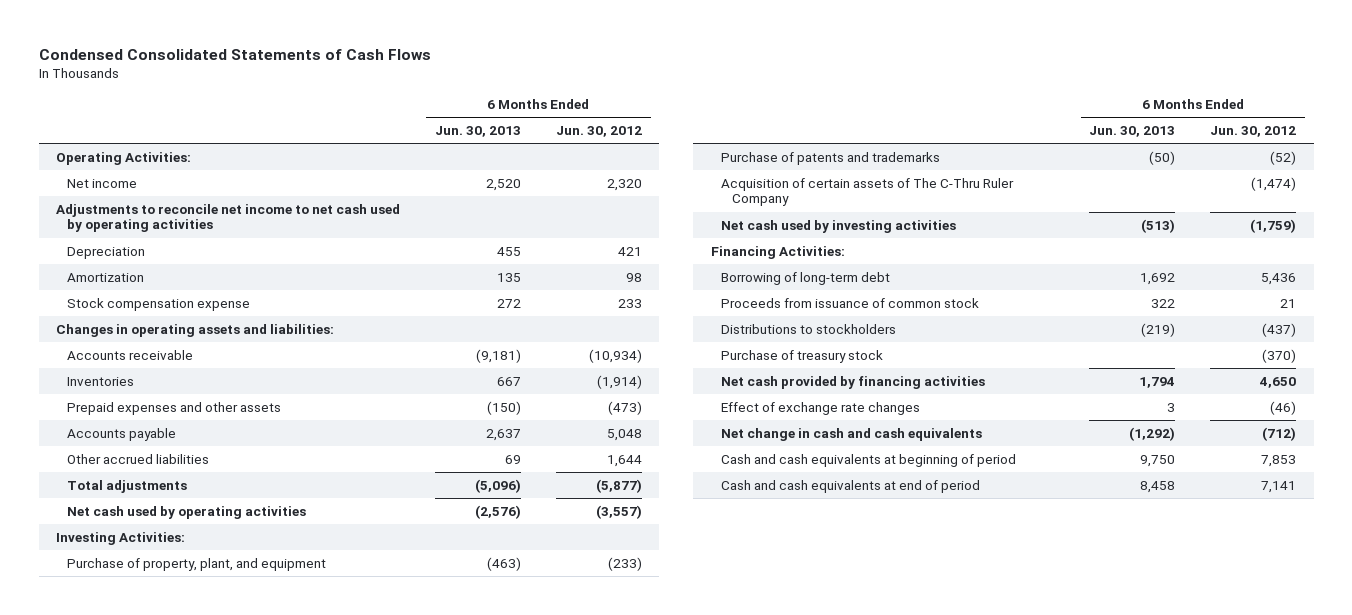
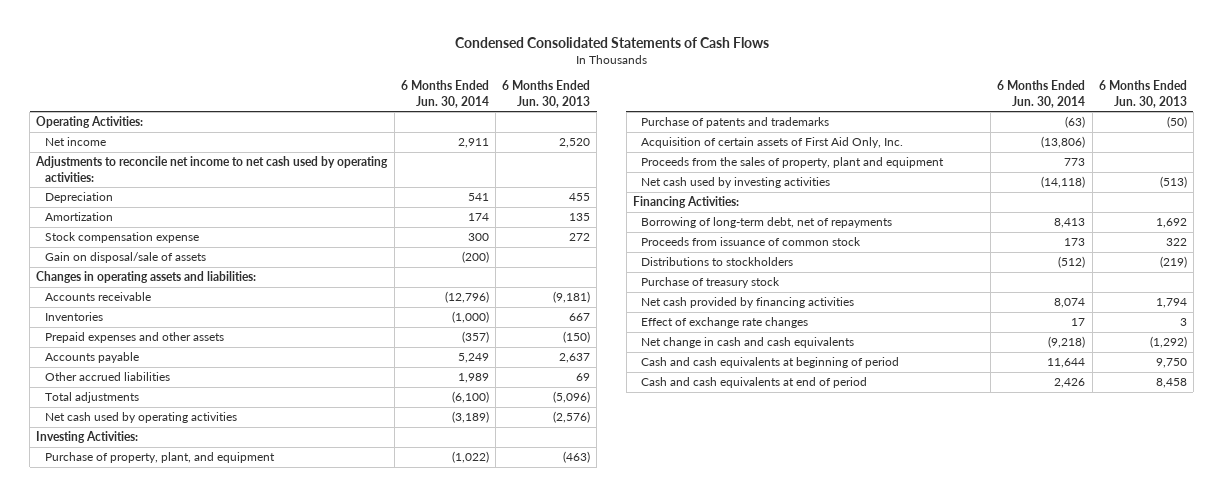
- | 6 Months Ended Jun. 30, 2013 | 6 Months Ended Jun. 30, 2012
+ | 6 Months Ended Jun. 30, 2014 | 6 Months Ended Jun. 30, 2013
- Adjustments to reconcile net income to net cash used by operating activities
+ Adjustments to reconcile net income to net cash used by operating activities:
+ Gain on disposal/sale of assets | (200) |
- Acquisition of certain assets of The C-Thru Ruler Company | | (1,474)
+ Acquisition of certain assets of First Aid Only, Inc. | (13,806) |
+ Proceeds from the sales of property, plant and equipment | 773 |
- Borrowing of long-term debt | 1,692 | 5,436
+ Borrowing of long-term debt, net of repayments | 8,413 | 1,692

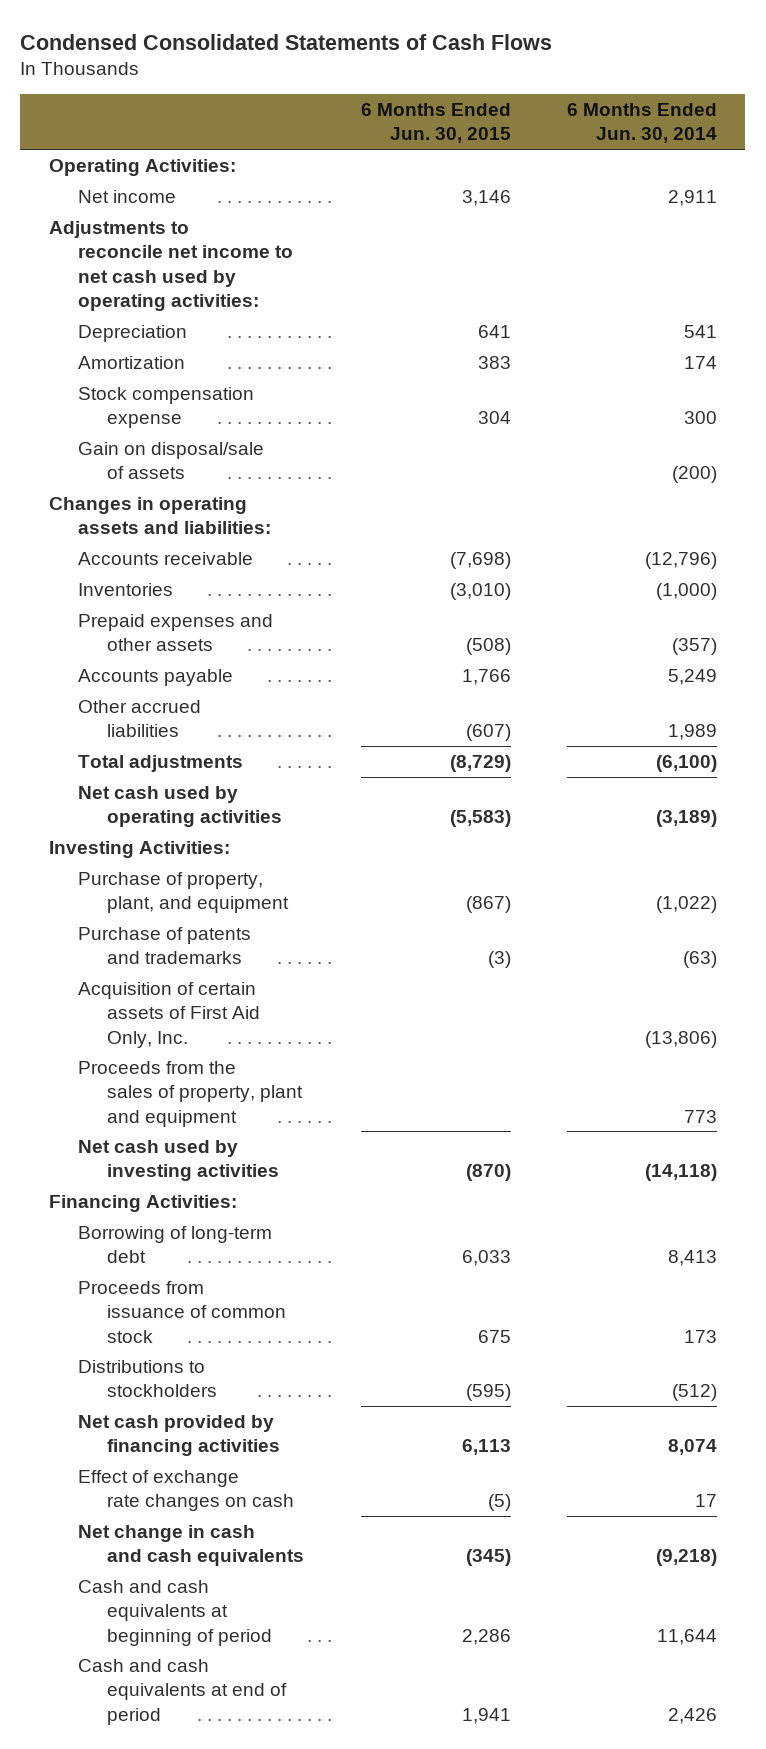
- | 6 Months Ended Jun. 30, 2014 | 6 Months Ended Jun. 30, 2013
+ | 6 Months Ended Jun. 30, 2015 | 6 Months Ended Jun. 30, 2014
- Borrowing of long-term debt, net of repayments | 8,413 | 1,692
+ Borrowing of long-term debt | 6,033 | 8,413
- Purchase of treasury stock
- Effect of exchange rate changes | 17 | 3
+ Effect of exchange rate changes on cash | (5) | 17

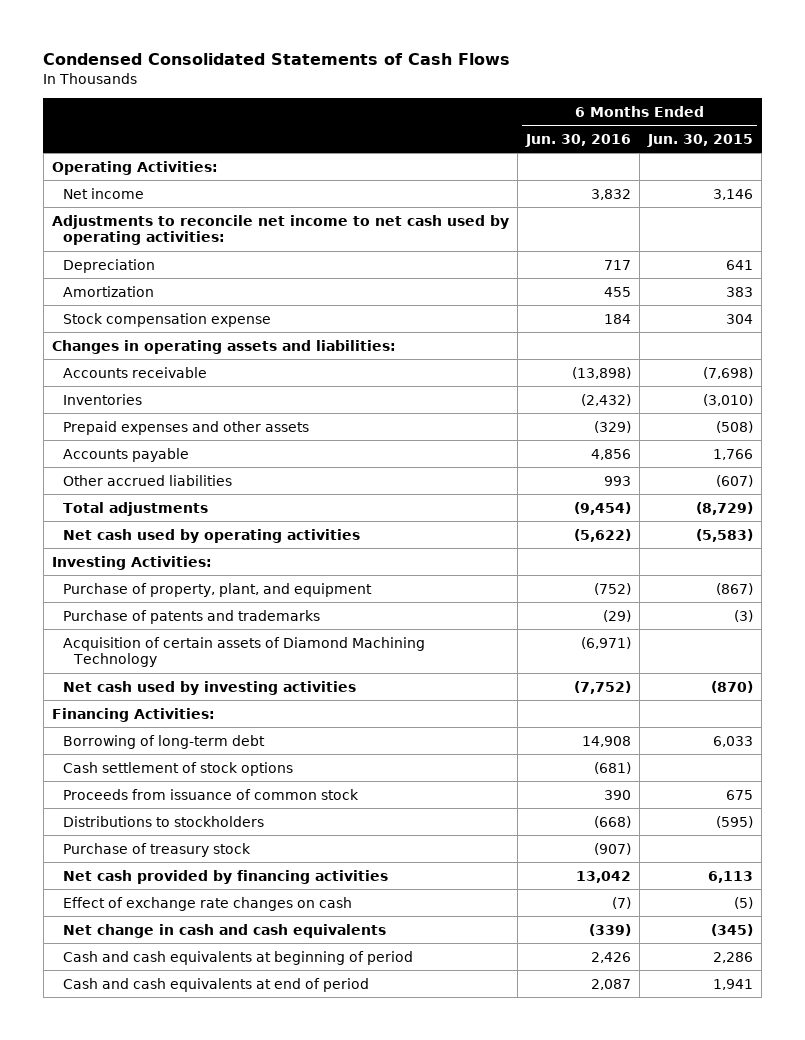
- | 6 Months Ended Jun. 30, 2015 | 6 Months Ended Jun. 30, 2014
+ | 6 Months Ended Jun. 30, 2016 | 6 Months Ended Jun. 30, 2015
- Gain on disposal/sale of assets | | (200)
- Acquisition of certain assets of First Aid Only, Inc. | | (13,806)
- Proceeds from the sales of property, plant and equipment | | 773
+ Acquisition of certain assets of Diamond Machining Technology | (6,971) |
+ Cash settlement of stock options | (681) |
+ Purchase of treasury stock | (907) |

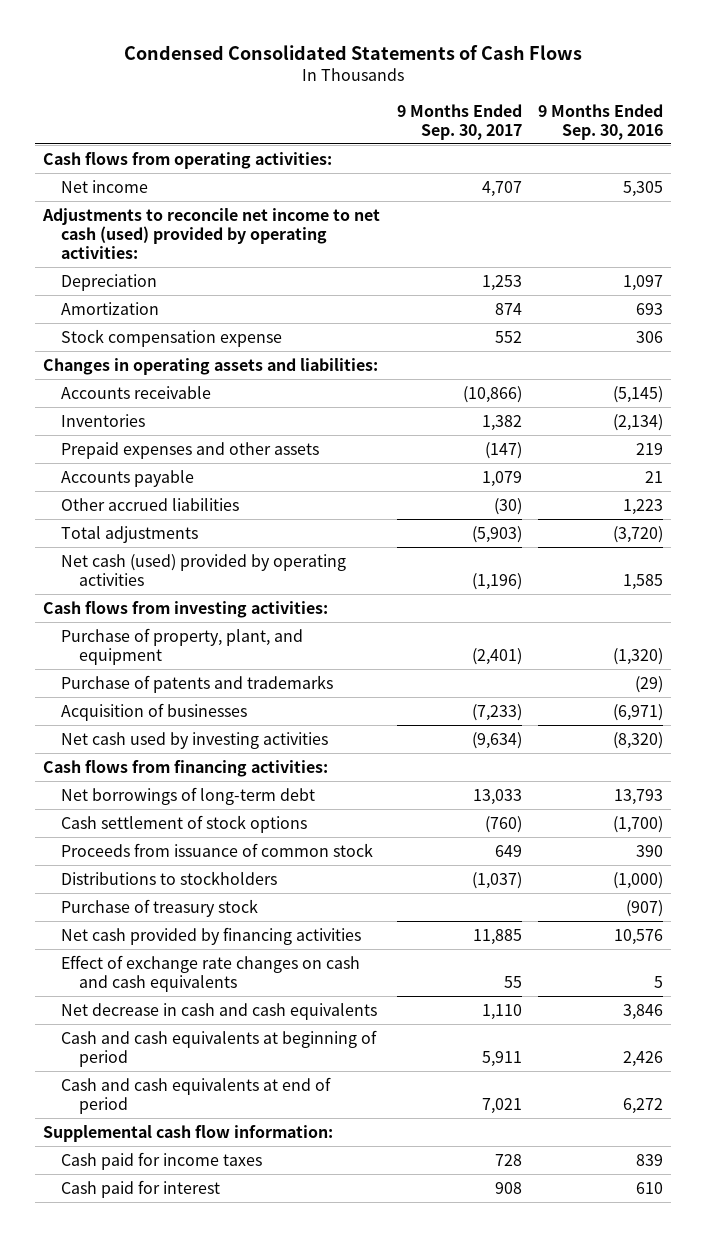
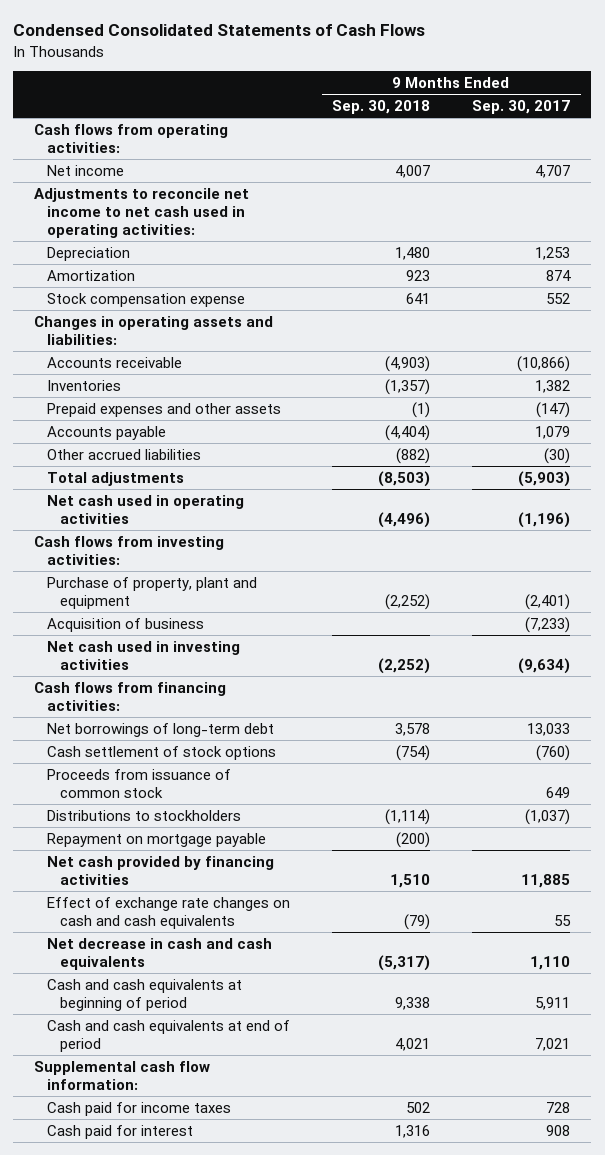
- | 9 Months Ended Sep. 30, 2017 | 9 Months Ended Sep. 30, 2016
+ | 9 Months Ended Sep. 30, 2018 | 9 Months Ended Sep. 30, 2017
- Adjustments to reconcile net income to net cash (used) provided by operating activities:
+ Adjustments to reconcile net income to net cash used in operating activities:
- Net cash (used) provided by operating activities | (1,196) | 1,585
+ Net cash used in operating activities | (4,496) | (1,196)
- Purchase of property, plant, and equipment | (2,401) | (1,320)
- Purchase of patents and trademarks | | (29)
- Acquisition of businesses | (7,233) | (6,971)
- Net cash used by investing activities | (9,634) | (8,320)
+ Purchase of property, plant and equipment | (2,252) | (2,401)
+ Acquisition of business | | (7,233)
+ Net cash used in investing activities | (2,252) | (9,634)
- Purchase of treasury stock | | (907)
+ Repayment on mortgage payable | (200) |

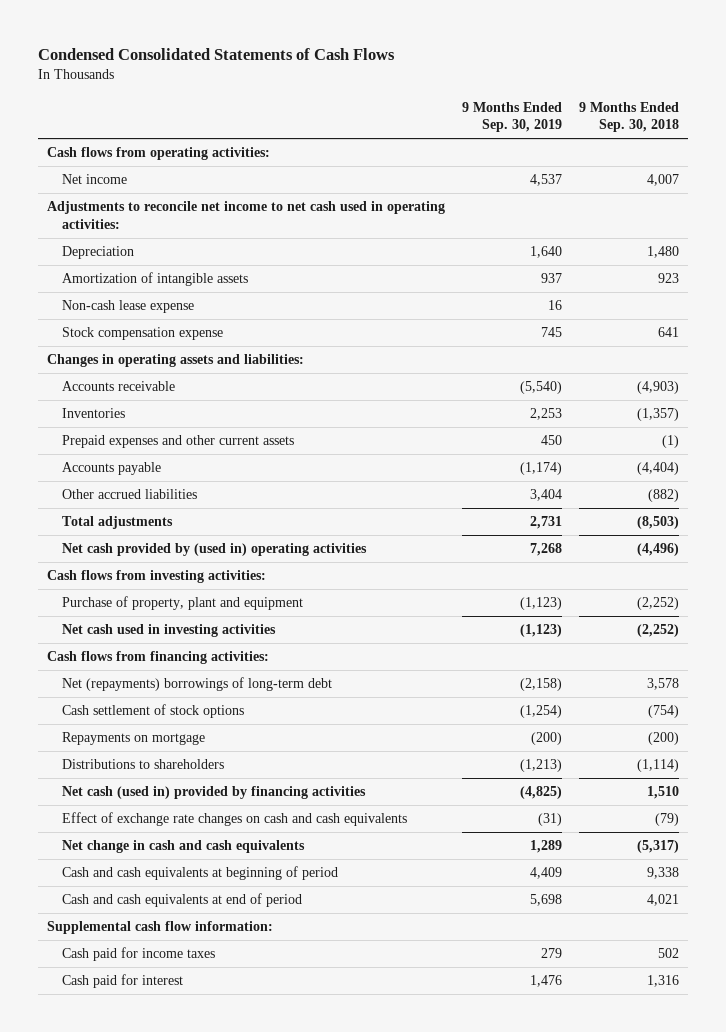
- | 9 Months Ended Sep. 30, 2018 | 9 Months Ended Sep. 30, 2017
+ | 9 Months Ended Sep. 30, 2019 | 9 Months Ended Sep. 30, 2018
- Amortization | 923 | 874
+ Amortization of intangible assets | 937 | 923
+ Non-cash lease expense | 16 |
- Prepaid expenses and other assets | (1) | (147)
+ Prepaid expenses and other current assets | 450 | (1)
- Net cash used in operating activities | (4,496) | (1,196)
+ Net cash provided by (used in) operating activities | 7,268 | (4,496)
- Acquisition of business | | (7,233)
- Net borrowings of long-term debt | 3,578 | 13,033
+ Net (repayments) borrowings of long-term debt | (2,158) | 3,578
- Proceeds from issuance of common stock | | 649
- Distributions to stockholders | (1,114) | (1,037)
- Repayment on mortgage payable | (200) |
- Net cash provided by financing activities | 1,510 | 11,885
+ Repayments on mortgage | (200) | (200)
+ Distributions to shareholders | (1,213) | (1,114)
+ Net cash (used in) provided by financing activities | (4,825) | 1,510
- Net decrease in cash and cash equivalents | (5,317) | 1,110
+ Net change in cash and cash equivalents | 1,289 | (5,317)

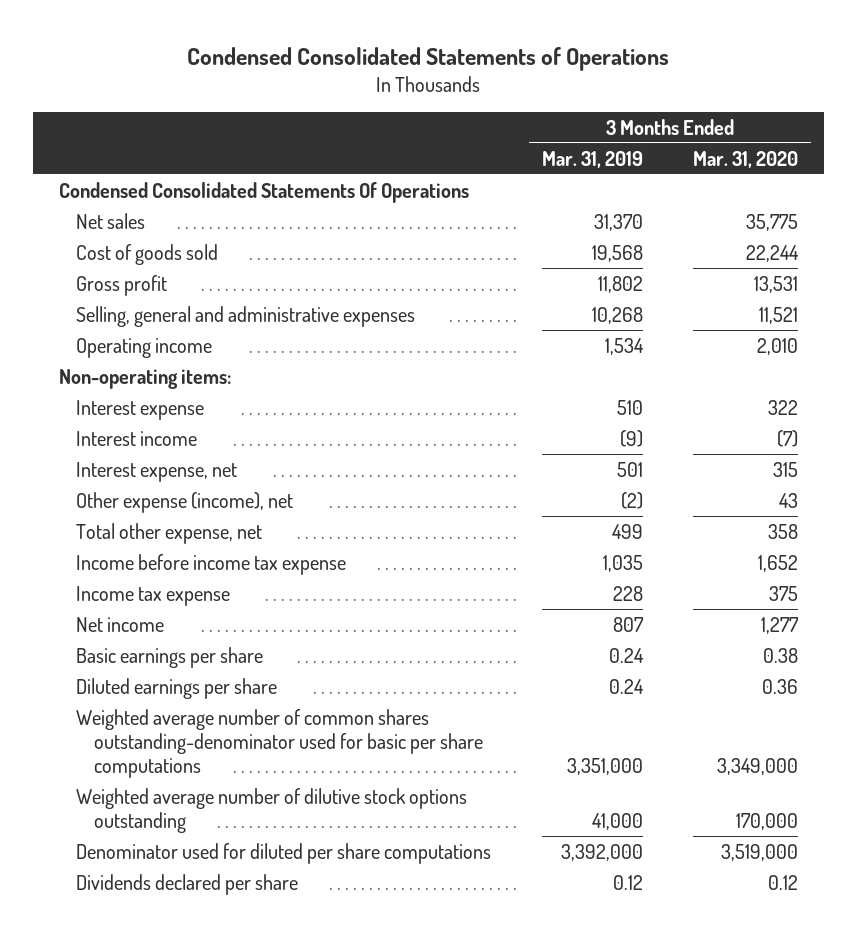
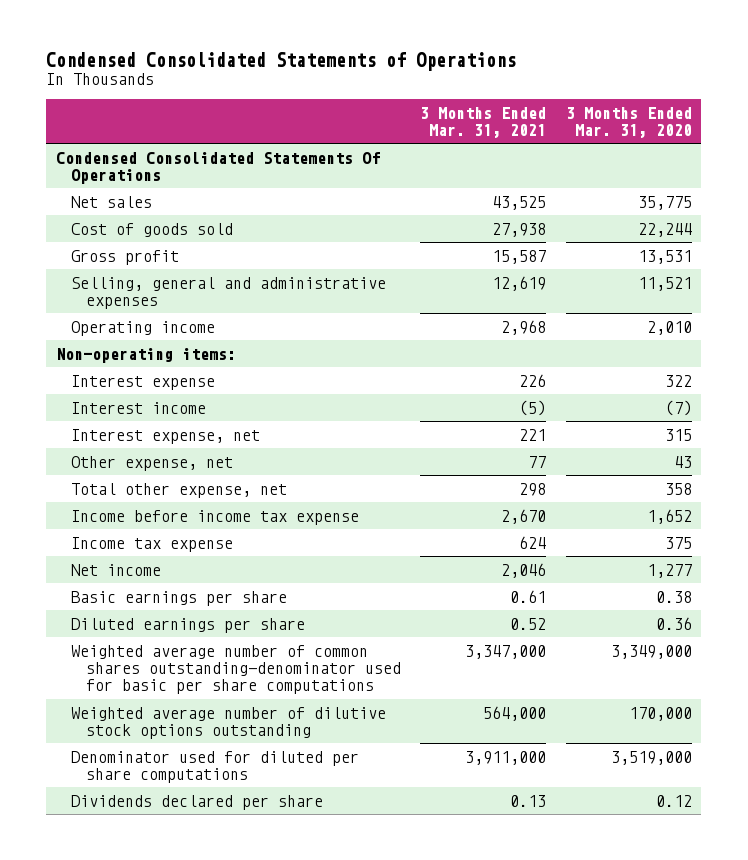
- | 3 Months Ended Mar. 31, 2019 | 3 Months Ended Mar. 31, 2020
+ | 3 Months Ended Mar. 31, 2021 | 3 Months Ended Mar. 31, 2020
- Other expense (income), net | (2) | 43
+ Other expense, net | 77 | 43

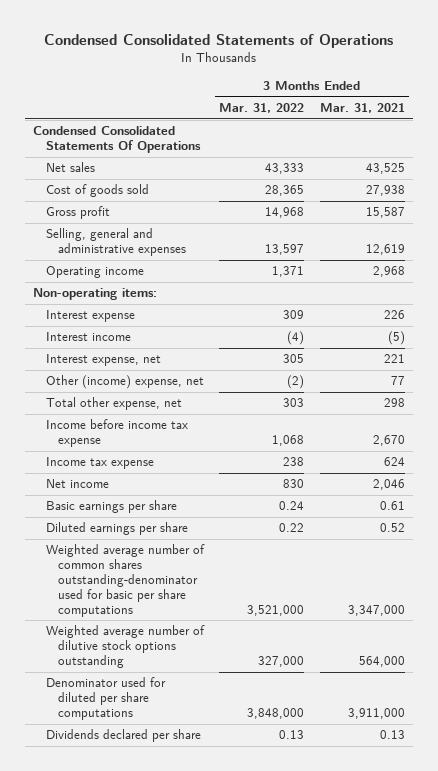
- | 3 Months Ended Mar. 31, 2021 | 3 Months Ended Mar. 31, 2020
+ | 3 Months Ended Mar. 31, 2022 | 3 Months Ended Mar. 31, 2021
- Other expense, net | 77 | 43
+ Other (income) expense, net | (2) | 77

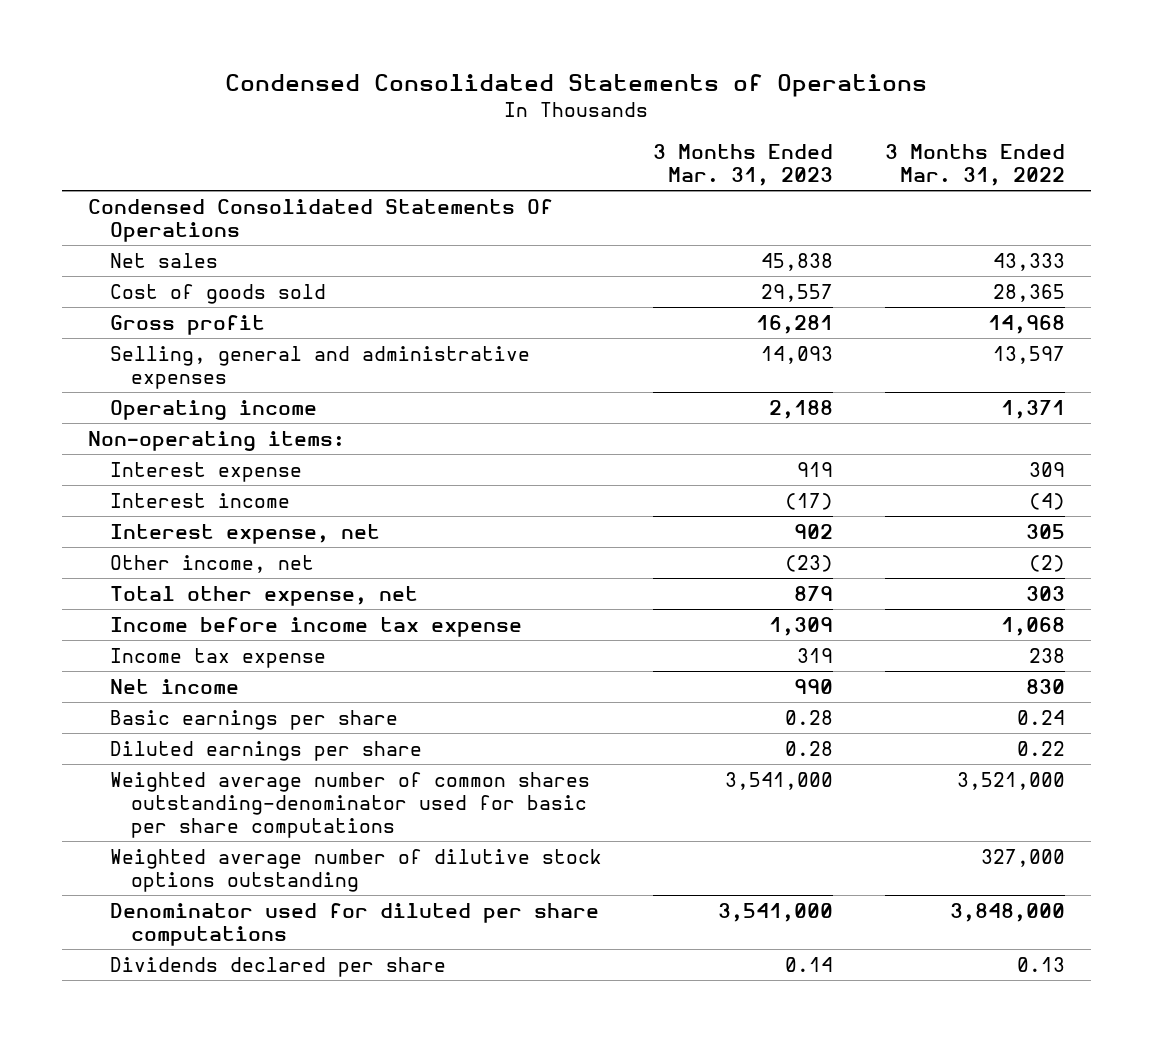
- | 3 Months Ended Mar. 31, 2022 | 3 Months Ended Mar. 31, 2021
+ | 3 Months Ended Mar. 31, 2023 | 3 Months Ended Mar. 31, 2022
- Other (income) expense, net | (2) | 77
+ Other income, net | (23) | (2)

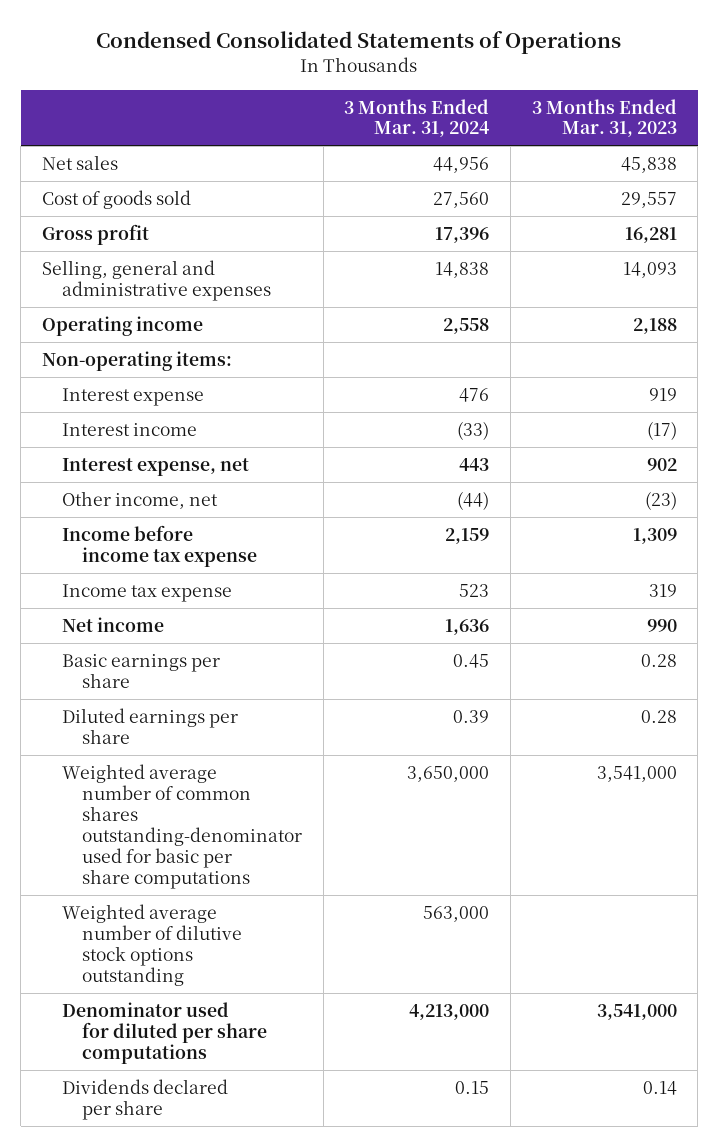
- | 3 Months Ended Mar. 31, 2023 | 3 Months Ended Mar. 31, 2022
+ | 3 Months Ended Mar. 31, 2024 | 3 Months Ended Mar. 31, 2023
- Condensed Consolidated Statements Of Operations
- Total other expense, net | 879 | 303

